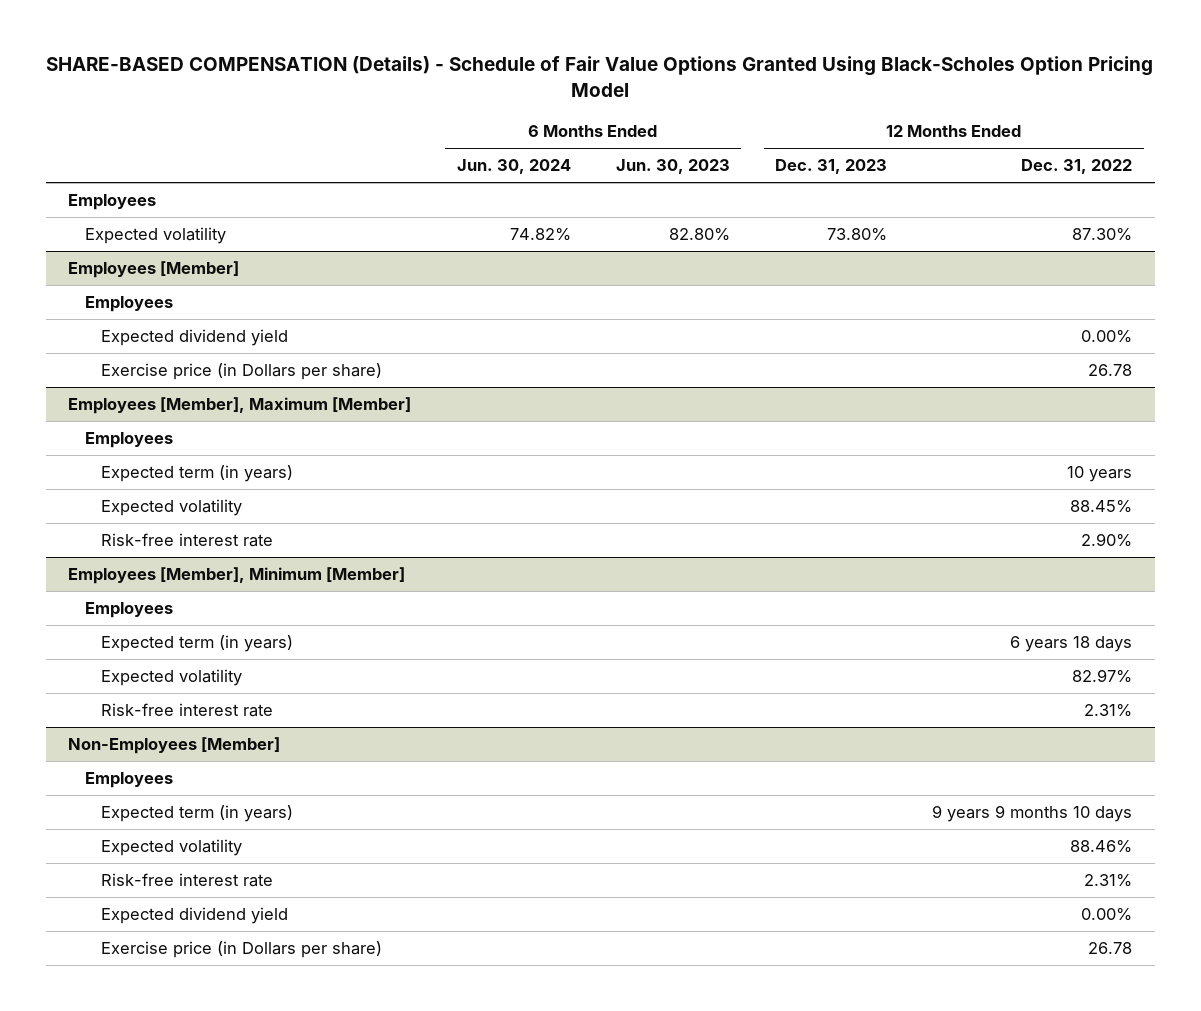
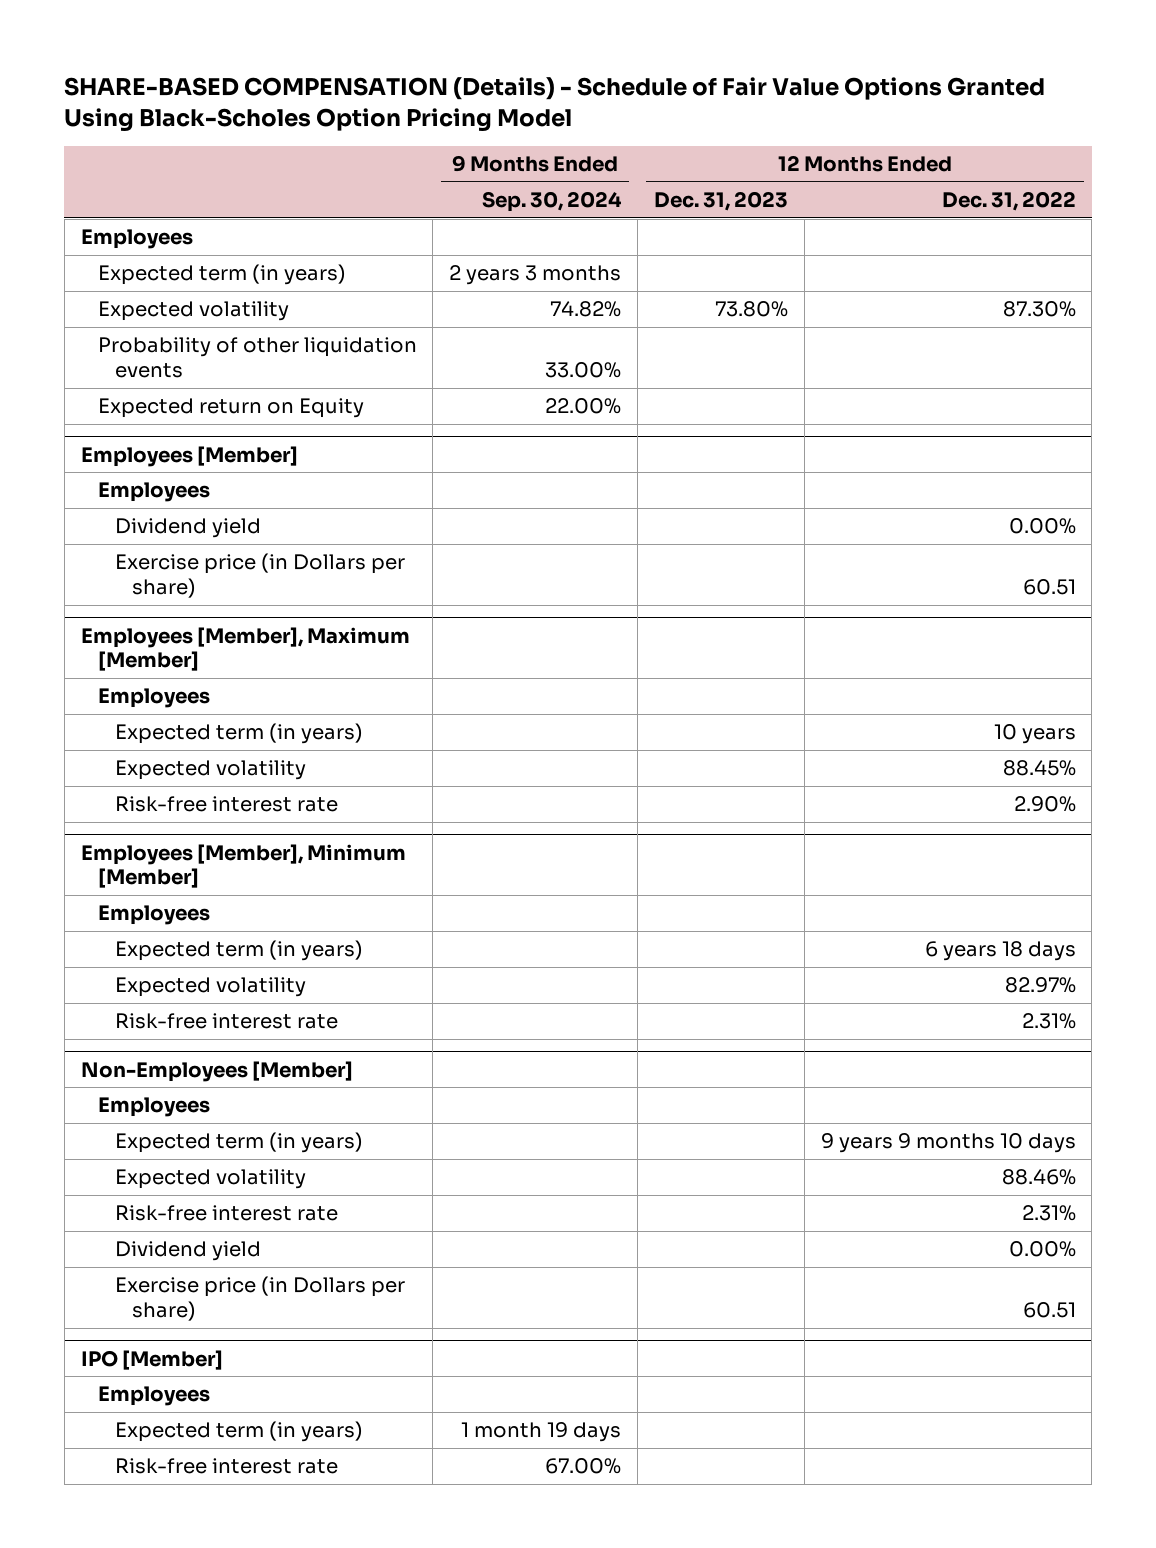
- | 6 Months Ended Jun. 30, 2024 | 6 Months Ended Jun. 30, 2023 | 12 Months Ended Dec. 31, 2023 | 12 Months Ended Dec. 31, 2022
+ | 9 Months Ended Sep. 30, 2024 | 12 Months Ended Dec. 31, 2023 | 12 Months Ended Dec. 31, 2022
+ Expected term (in years) | 2 years 3 months | |
+ Probability of other liquidation events | 33.00% | |
+ Expected return on Equity | 22.00% | |
@ Employees [Member]
- Expected dividend yield | | | | 0.00%
- Exercise price (in Dollars per share) | | | | 26.78
+ Dividend yield | | | 0.00%
+ Exercise price (in Dollars per share) | | | 60.51
@ Non-Employees [Member]
- Expected dividend yield | | | | 0.00%
- Exercise price (in Dollars per share) | | | | 26.78
+ Dividend yield | | | 0.00%
+ Exercise price (in Dollars per share) | | | 60.51
+ IPO [Member]
+ Employees
+ Expected term (in years) | 1 month 19 days | |
+ Risk-free interest rate | 67.00% | |

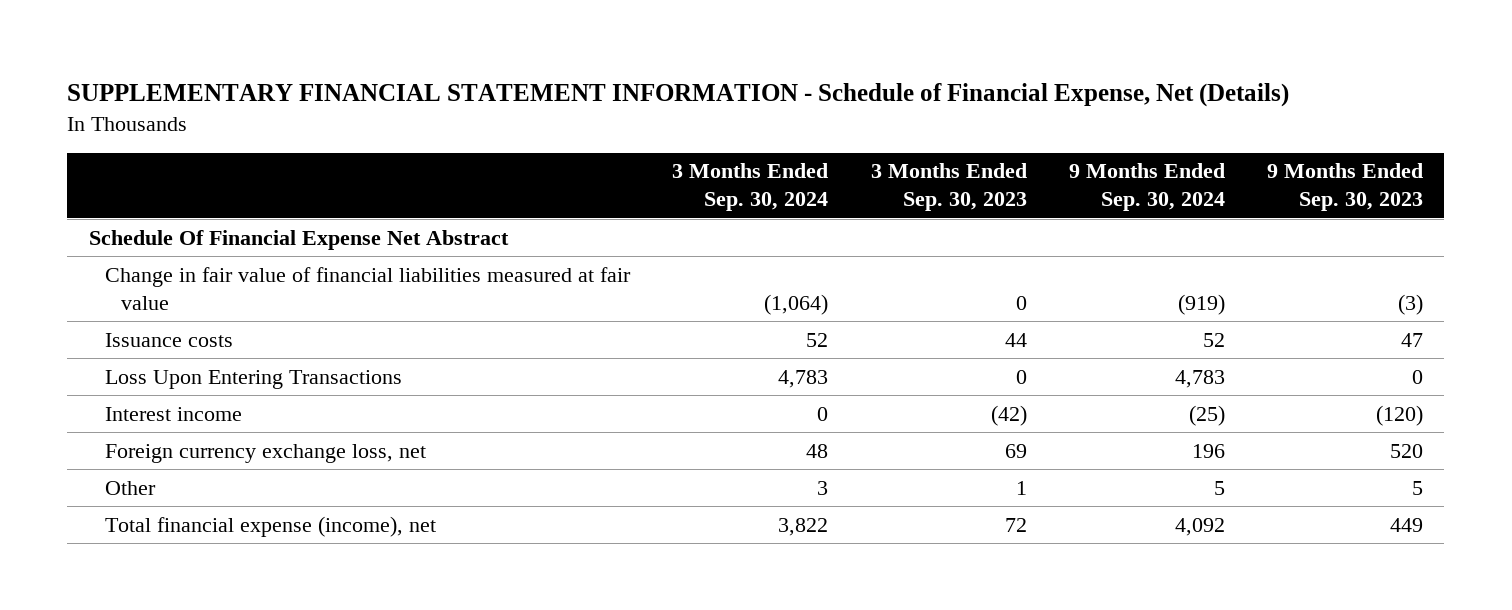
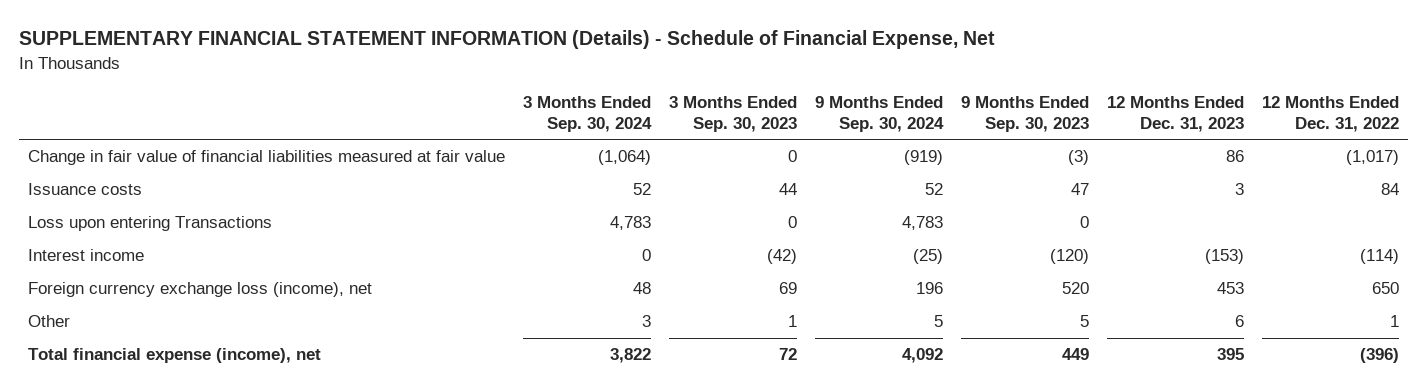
- SUPPLEMENTARY FINANCIAL STATEMENT INFORMATION - Schedule of Financial Expense, Net (Details)
+ SUPPLEMENTARY FINANCIAL STATEMENT INFORMATION (Details) - Schedule of Financial Expense, Net
- | 3 Months Ended Sep. 30, 2024 | 3 Months Ended Sep. 30, 2023 | 9 Months Ended Sep. 30, 2024 | 9 Months Ended Sep. 30, 2023
+ | 3 Months Ended Sep. 30, 2024 | 3 Months Ended Sep. 30, 2023 | 9 Months Ended Sep. 30, 2024 | 9 Months Ended Sep. 30, 2023 | 12 Months Ended Dec. 31, 2023 | 12 Months Ended Dec. 31, 2022
- Schedule Of Financial Expense Net Abstract
- Loss Upon Entering Transactions | 4,783 | 0 | 4,783 | 0
+ Loss upon entering Transactions | 4,783 | 0 | 4,783 | 0 | |
- Foreign currency exchange loss, net | 48 | 69 | 196 | 520
+ Foreign currency exchange loss (income), net | 48 | 69 | 196 | 520 | 453 | 650

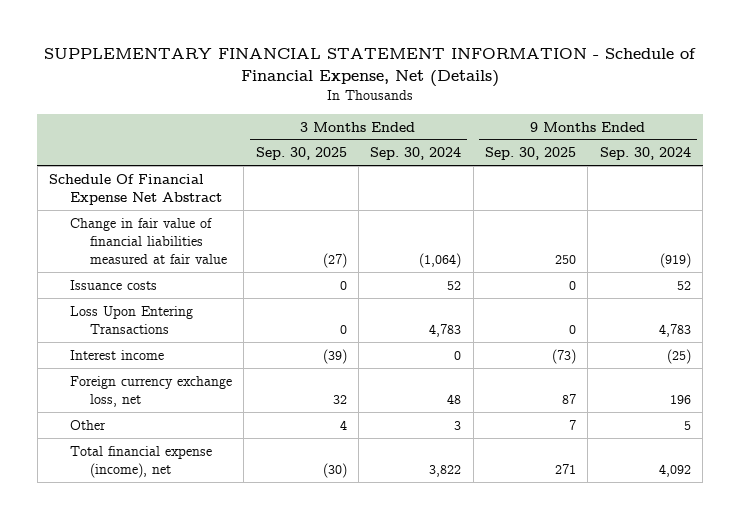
- SUPPLEMENTARY FINANCIAL STATEMENT INFORMATION (Details) - Schedule of Financial Expense, Net
+ SUPPLEMENTARY FINANCIAL STATEMENT INFORMATION - Schedule of Financial Expense, Net (Details)
- | 3 Months Ended Sep. 30, 2024 | 3 Months Ended Sep. 30, 2023 | 9 Months Ended Sep. 30, 2024 | 9 Months Ended Sep. 30, 2023 | 12 Months Ended Dec. 31, 2023 | 12 Months Ended Dec. 31, 2022
+ | 3 Months Ended Sep. 30, 2025 | 3 Months Ended Sep. 30, 2024 | 9 Months Ended Sep. 30, 2025 | 9 Months Ended Sep. 30, 2024
+ Schedule Of Financial Expense Net Abstract
- Loss upon entering Transactions | 4,783 | 0 | 4,783 | 0 | |
+ Loss Upon Entering Transactions | 0 | 4,783 | 0 | 4,783
- Foreign currency exchange loss (income), net | 48 | 69 | 196 | 520 | 453 | 650
+ Foreign currency exchange loss, net | 32 | 48 | 87 | 196

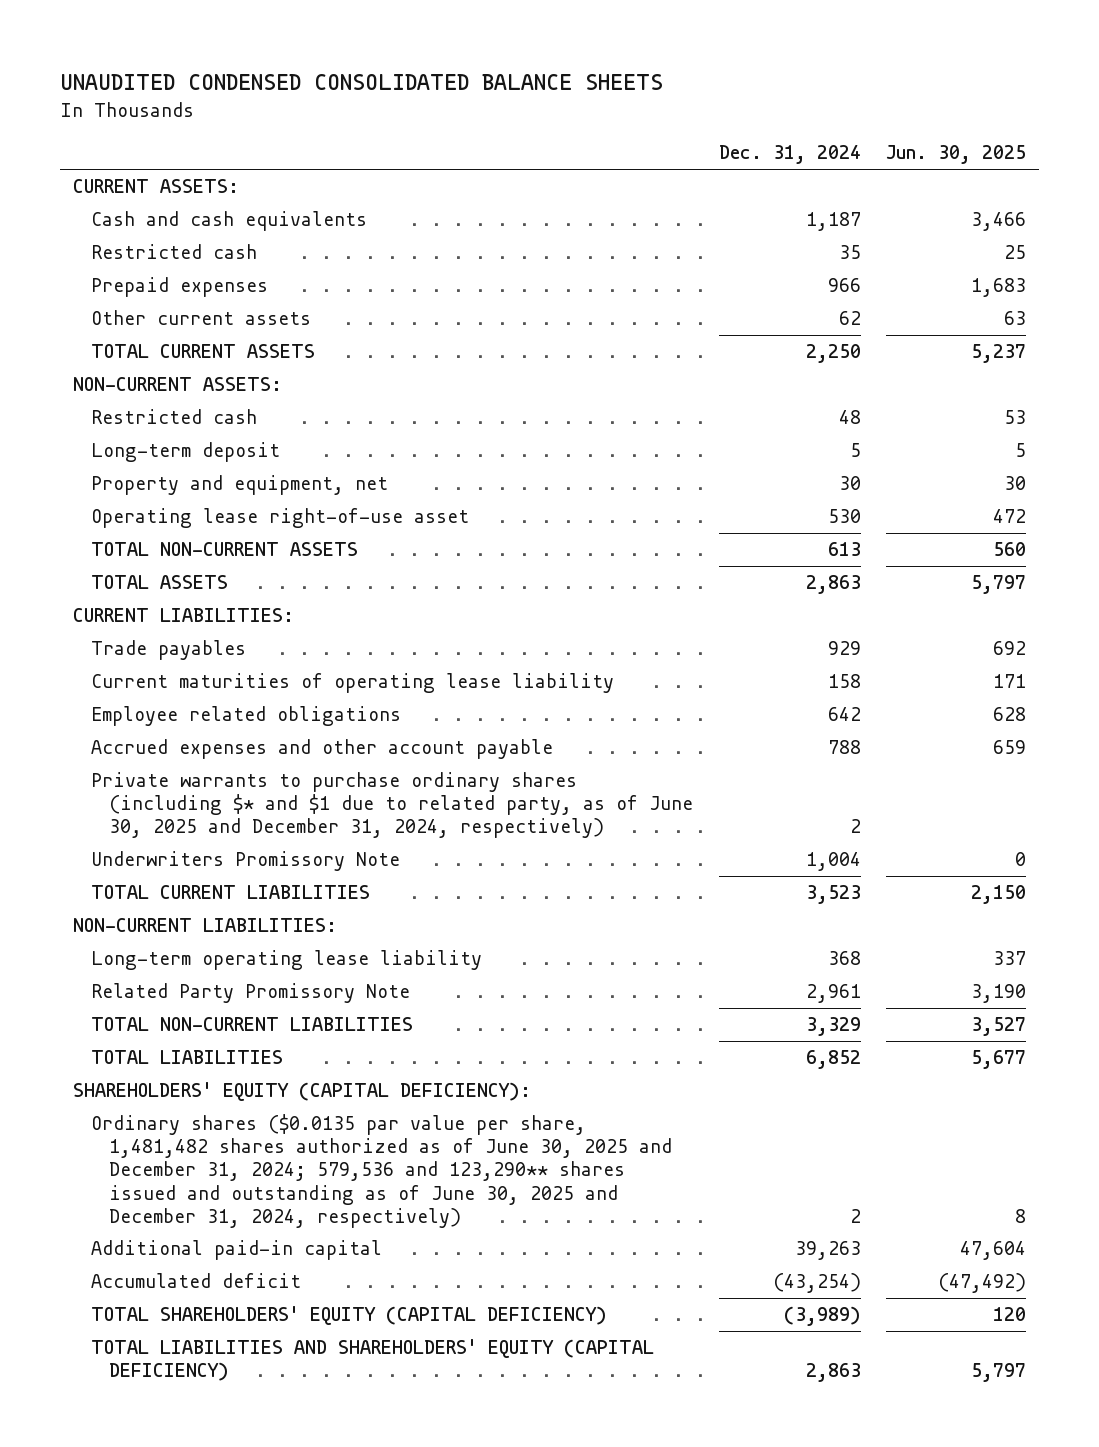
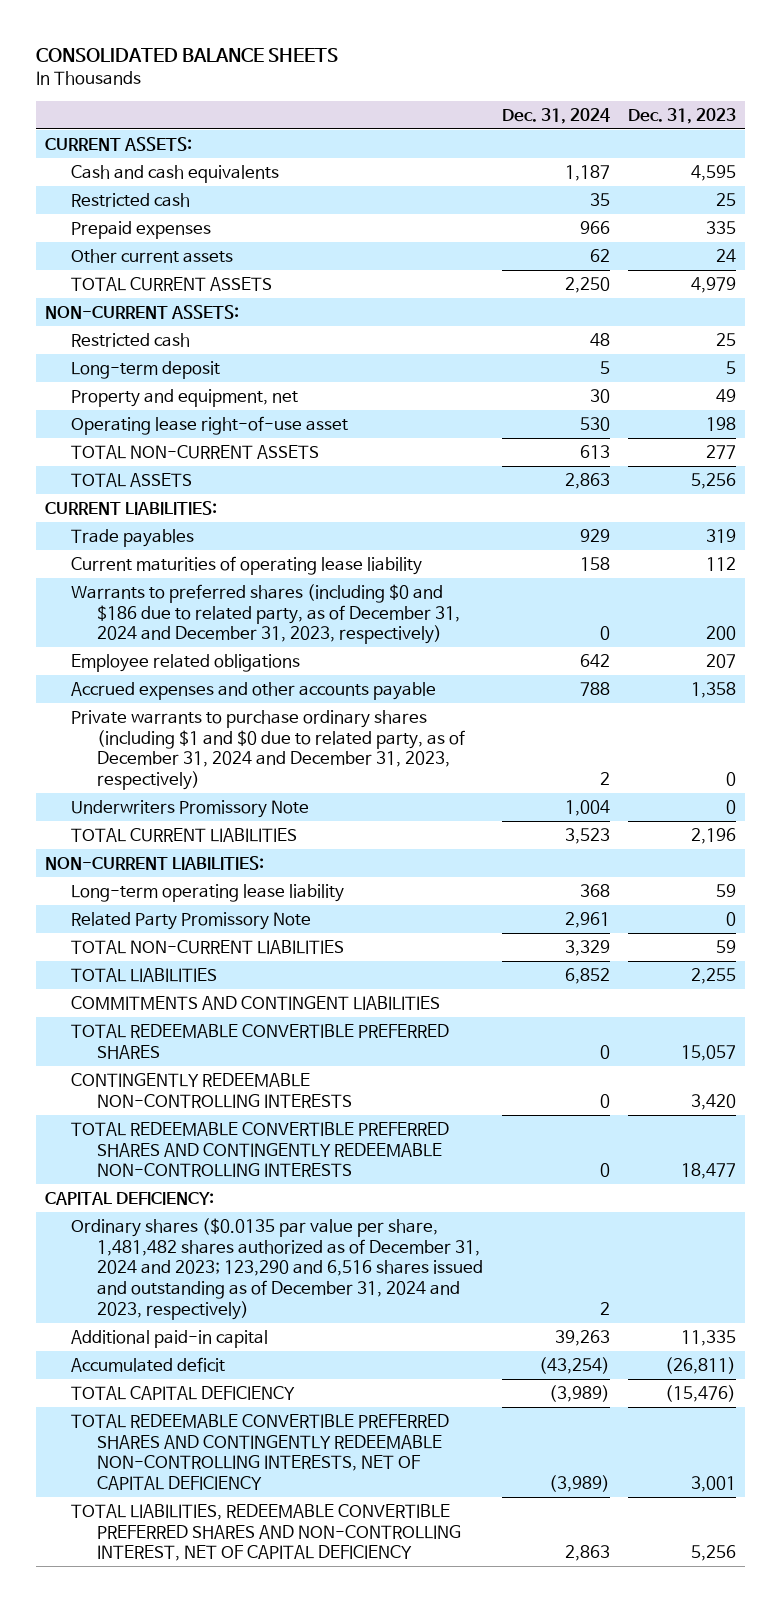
- UNAUDITED CONDENSED CONSOLIDATED BALANCE SHEETS
+ CONSOLIDATED BALANCE SHEETS
- | Dec. 31, 2024 | Jun. 30, 2025
+ | Dec. 31, 2024 | Dec. 31, 2023
+ Warrants to preferred shares (including $0 and $186 due to related party, as of December 31, 2024 and December 31, 2023, respectively) | 0 | 200
- Accrued expenses and other account payable | 788 | 659
- Private warrants to purchase ordinary shares (including $* and $1 due to related party, as of June 30, 2025 and December 31, 2024, respectively) | 2 |
+ Accrued expenses and other accounts payable | 788 | 1,358
+ Private warrants to purchase ordinary shares (including $1 and $0 due to related party, as of December 31, 2024 and December 31, 2023, respectively) | 2 | 0
- SHAREHOLDERS' EQUITY (CAPITAL DEFICIENCY):
- Ordinary shares ($0.0135 par value per share, 1,481,482 shares authorized as of June 30, 2025 and December 31, 2024; 579,536 and 123,290** shares issued and outstanding as of June 30, 2025 and December 31, 2024, respectively) | 2 | 8
+ COMMITMENTS AND CONTINGENT LIABILITIES
+ TOTAL REDEEMABLE CONVERTIBLE PREFERRED SHARES | 0 | 15,057
+ CONTINGENTLY REDEEMABLE NON-CONTROLLING INTERESTS | 0 | 3,420
+ TOTAL REDEEMABLE CONVERTIBLE PREFERRED SHARES AND CONTINGENTLY REDEEMABLE NON-CONTROLLING INTERESTS | 0 | 18,477
+ CAPITAL DEFICIENCY:
+ Ordinary shares ($0.0135 par value per share, 1,481,482 shares authorized as of December 31, 2024 and 2023; 123,290 and 6,516 shares issued and outstanding as of December 31, 2024 and 2023, respectively) | 2 |
- TOTAL SHAREHOLDERS' EQUITY (CAPITAL DEFICIENCY) | (3,989) | 120
- TOTAL LIABILITIES AND SHAREHOLDERS' EQUITY (CAPITAL DEFICIENCY) | 2,863 | 5,797
+ TOTAL CAPITAL DEFICIENCY | (3,989) | (15,476)
+ TOTAL REDEEMABLE CONVERTIBLE PREFERRED SHARES AND CONTINGENTLY REDEEMABLE NON-CONTROLLING INTERESTS, NET OF CAPITAL DEFICIENCY | (3,989) | 3,001
+ TOTAL LIABILITIES, REDEEMABLE CONVERTIBLE PREFERRED SHARES AND NON-CONTROLLING INTEREST, NET OF CAPITAL DEFICIENCY | 2,863 | 5,256

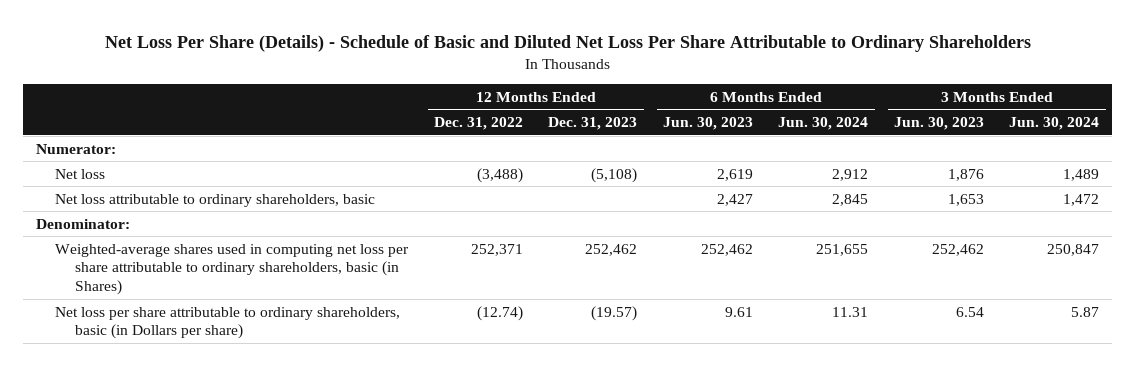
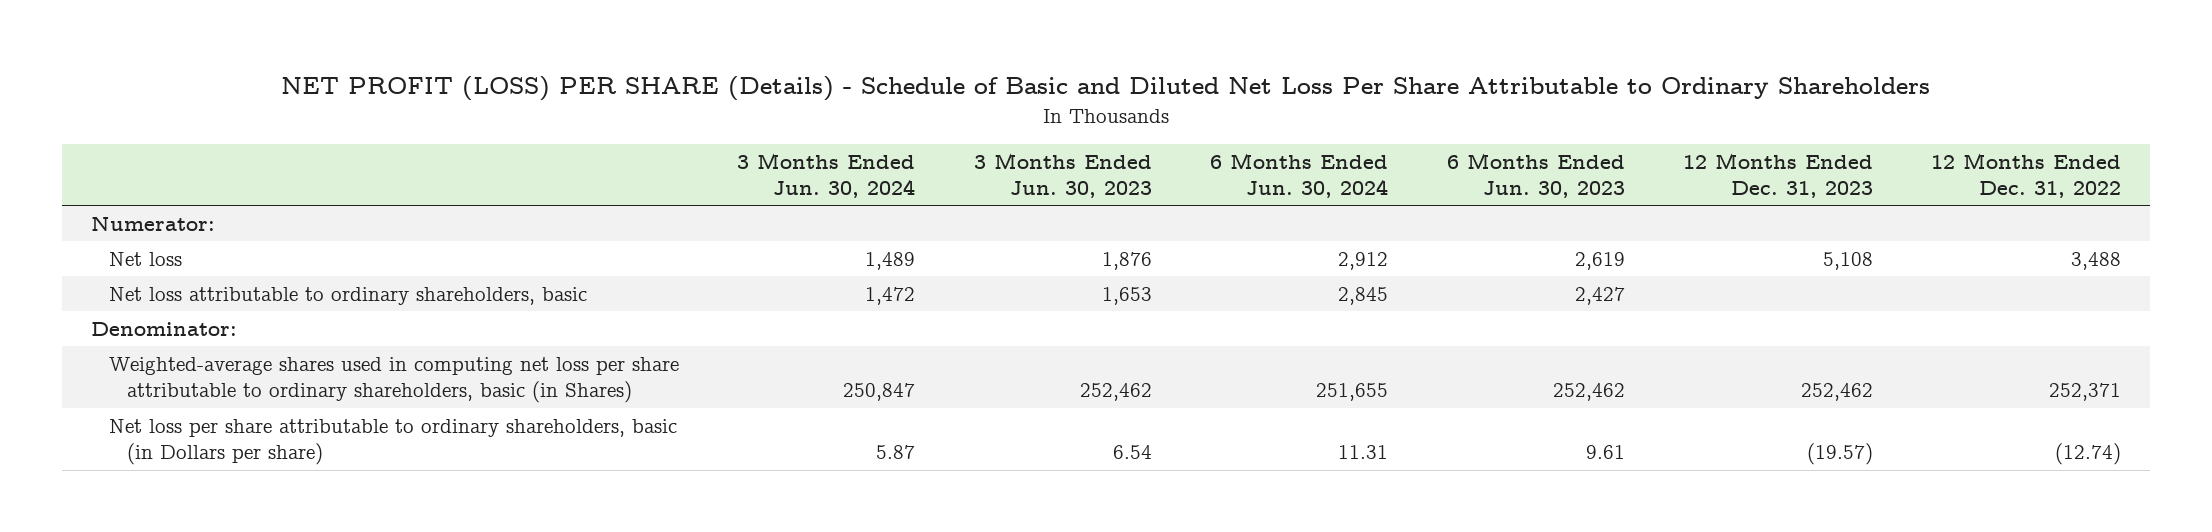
- Net Loss Per Share (Details) - Schedule of Basic and Diluted Net Loss Per Share Attributable to Ordinary Shareholders
+ NET PROFIT (LOSS) PER SHARE (Details) - Schedule of Basic and Diluted Net Loss Per Share Attributable to Ordinary Shareholders
- | 12 Months Ended Dec. 31, 2022 | 12 Months Ended Dec. 31, 2023 | 6 Months Ended Jun. 30, 2023 | 6 Months Ended Jun. 30, 2024 | 3 Months Ended Jun. 30, 2023 | 3 Months Ended Jun. 30, 2024
+ | 3 Months Ended Jun. 30, 2024 | 3 Months Ended Jun. 30, 2023 | 6 Months Ended Jun. 30, 2024 | 6 Months Ended Jun. 30, 2023 | 12 Months Ended Dec. 31, 2023 | 12 Months Ended Dec. 31, 2022
- Net loss | (3,488) | (5,108) | 2,619 | 2,912 | 1,876 | 1,489
+ Net loss | 1,489 | 1,876 | 2,912 | 2,619 | 5,108 | 3,488

